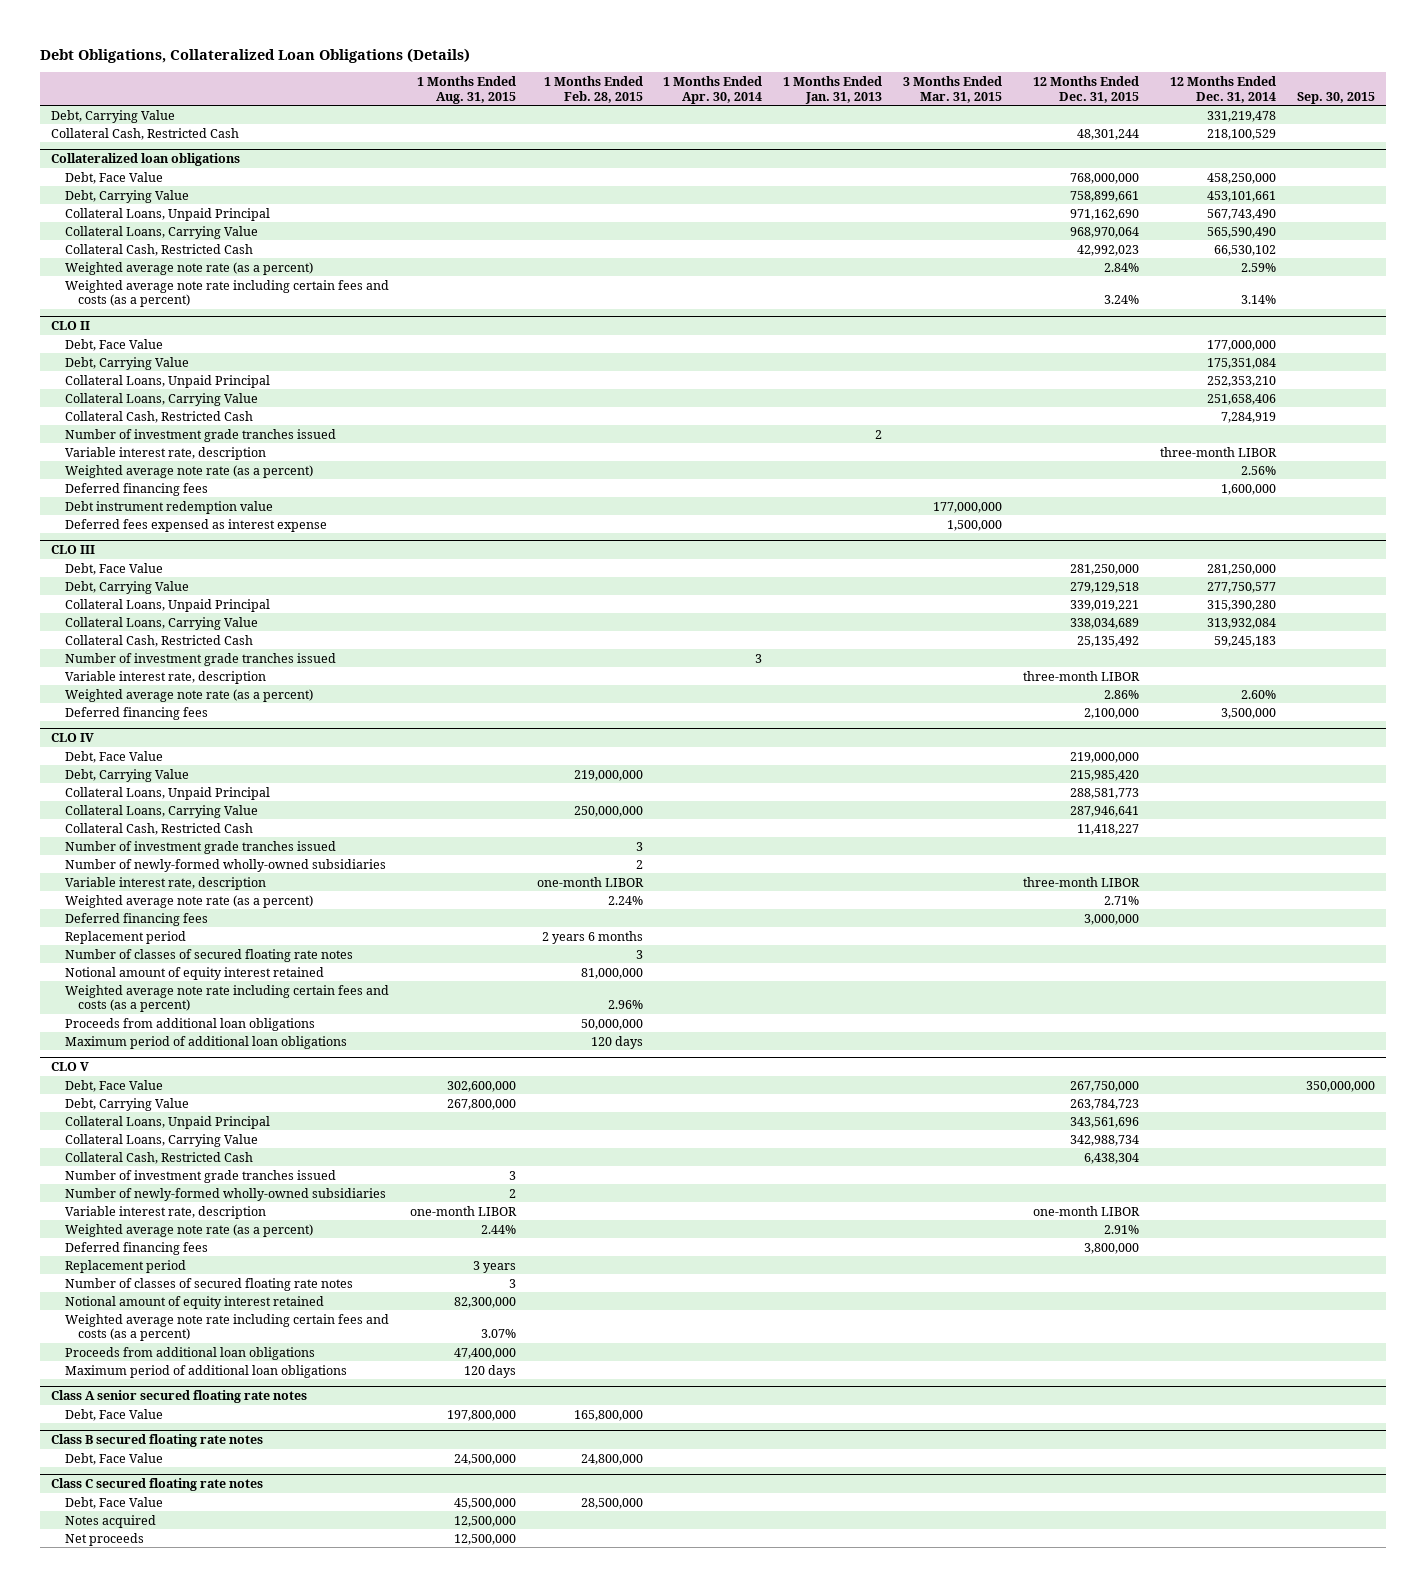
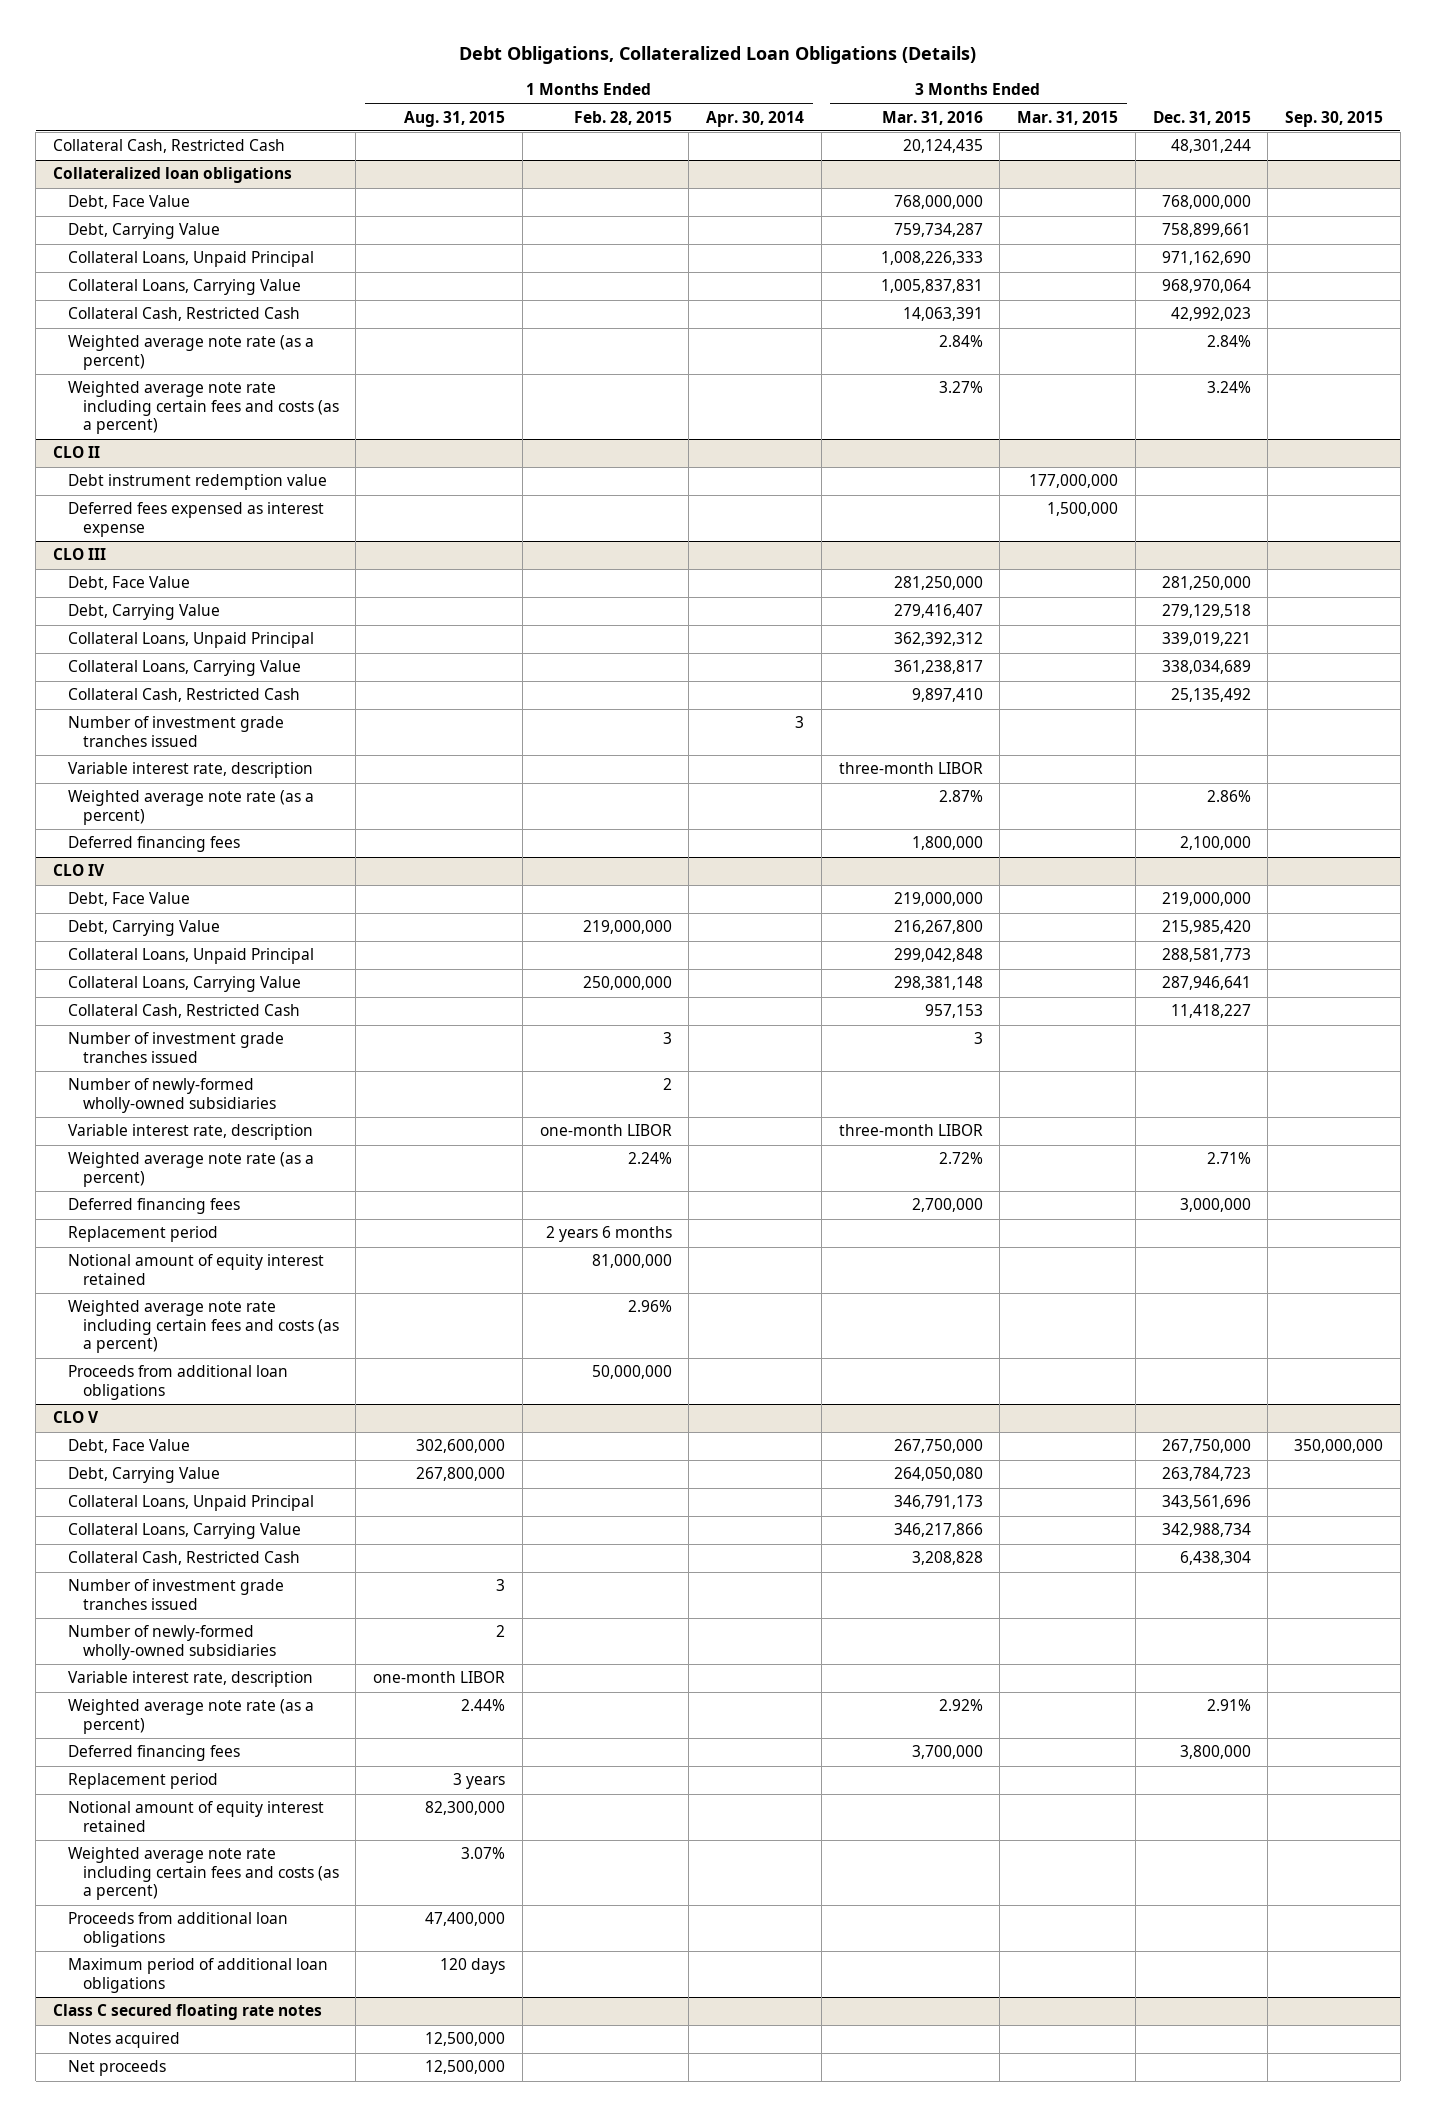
- | 1 Months Ended Aug. 31, 2015 | 1 Months Ended Feb. 28, 2015 | 1 Months Ended Apr. 30, 2014 | 1 Months Ended Jan. 31, 2013 | 3 Months Ended Mar. 31, 2015 | 12 Months Ended Dec. 31, 2015 | 12 Months Ended Dec. 31, 2014 | Sep. 30, 2015
+ | 1 Months Ended Aug. 31, 2015 | 1 Months Ended Feb. 28, 2015 | 1 Months Ended Apr. 30, 2014 | 3 Months Ended Mar. 31, 2016 | 3 Months Ended Mar. 31, 2015 | Dec. 31, 2015 | Sep. 30, 2015
- Debt, Carrying Value | | | | | | | 331,219,478 |
@ CLO II
- Debt, Face Value | | | | | | | 177,000,000 |
- Debt, Carrying Value | | | | | | | 175,351,084 |
- Collateral Loans, Unpaid Principal | | | | | | | 252,353,210 |
- Collateral Loans, Carrying Value | | | | | | | 251,658,406 |
- Collateral Cash, Restricted Cash | | | | | | | 7,284,919 |
- Number of investment grade tranches issued | | | | 2 | | | |
- Variable interest rate, description | | | | | | | three-month LIBOR |
- Weighted average note rate (as a percent) | | | | | | | 2.56% |
- Deferred financing fees | | | | | | | 1,600,000 |
@ CLO IV
- Number of classes of secured floating rate notes | | 3 | | | | | |
- Maximum period of additional loan obligations | | 120 days | | | | | |
@ CLO V
- Number of classes of secured floating rate notes | 3 | | | | | | |
- Class A senior secured floating rate notes
- Debt, Face Value | 197,800,000 | 165,800,000 | | | | | |
- Class B secured floating rate notes
- Debt, Face Value | 24,500,000 | 24,800,000 | | | | | |
@ Class C secured floating rate notes
- Debt, Face Value | 45,500,000 | 28,500,000 | | | | | |

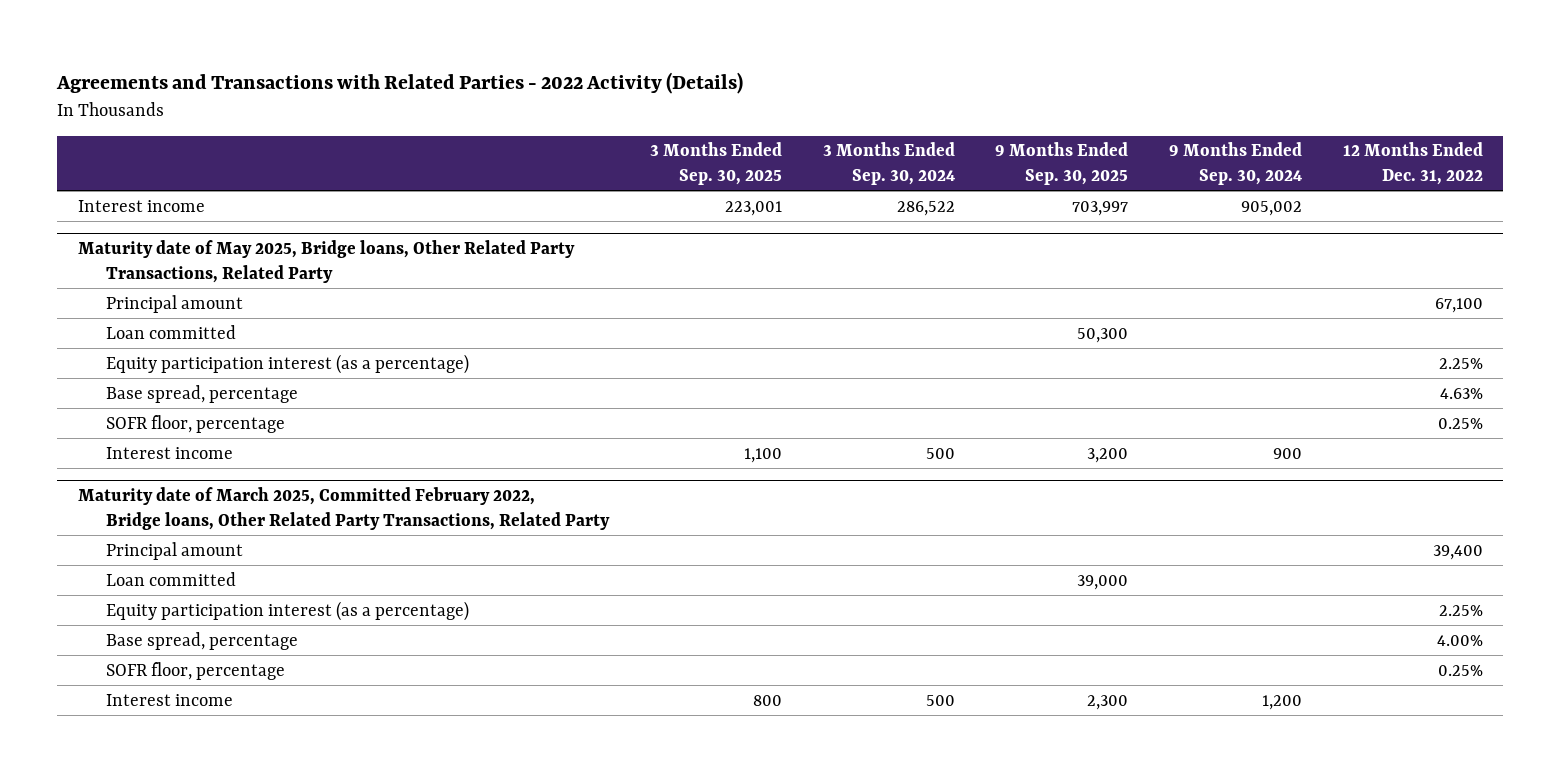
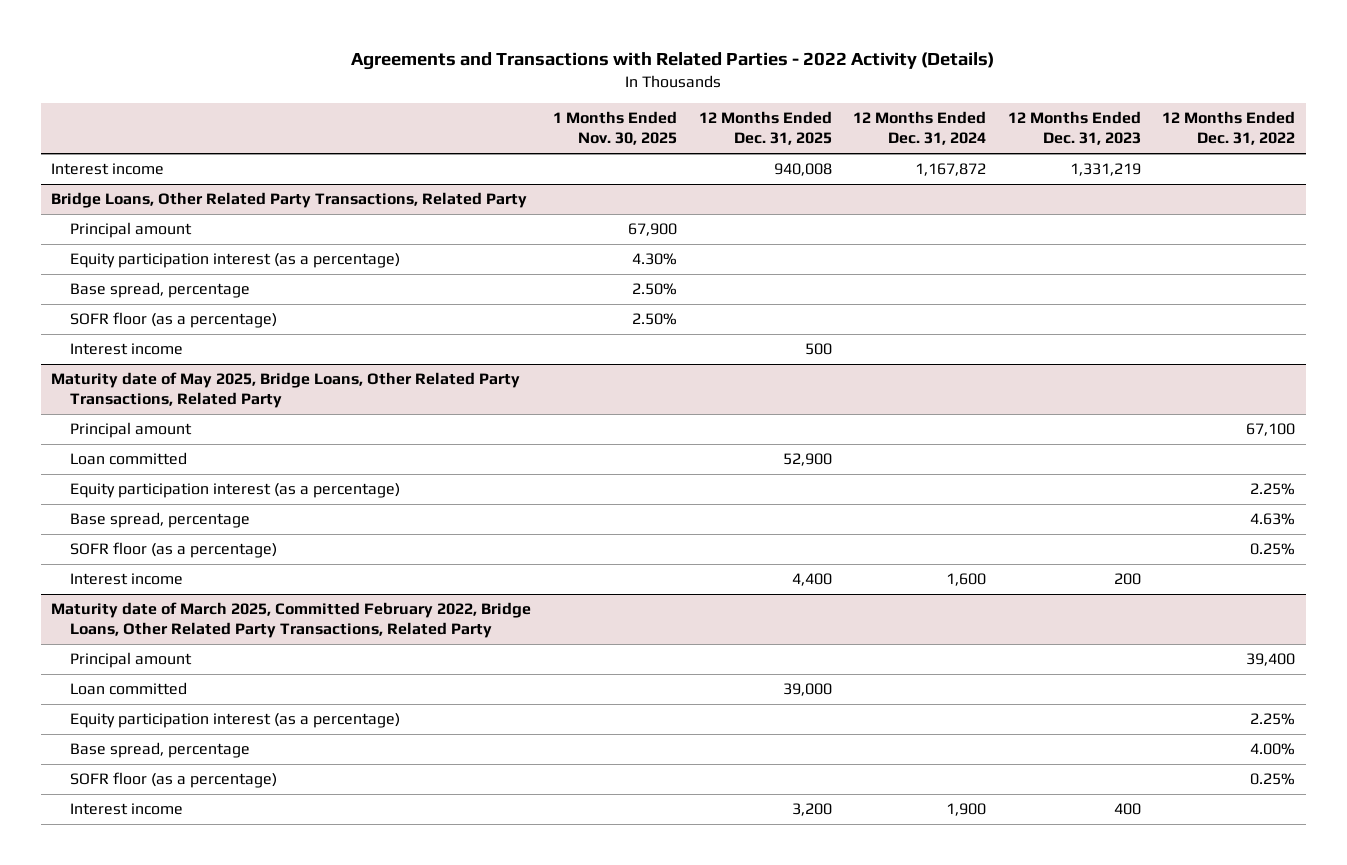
- | 3 Months Ended Sep. 30, 2025 | 3 Months Ended Sep. 30, 2024 | 9 Months Ended Sep. 30, 2025 | 9 Months Ended Sep. 30, 2024 | 12 Months Ended Dec. 31, 2022
+ | 1 Months Ended Nov. 30, 2025 | 12 Months Ended Dec. 31, 2025 | 12 Months Ended Dec. 31, 2024 | 12 Months Ended Dec. 31, 2023 | 12 Months Ended Dec. 31, 2022
- Maturity date of May 2025, Bridge loans, Other Related Party Transactions, Related Party
+ Bridge Loans, Other Related Party Transactions, Related Party
+ Principal amount | 67,900 | | | |
+ Equity participation interest (as a percentage) | 4.30% | | | |
+ Base spread, percentage | 2.50% | | | |
+ SOFR floor (as a percentage) | 2.50% | | | |
+ Interest income | | 500 | | |
+ Maturity date of May 2025, Bridge Loans, Other Related Party Transactions, Related Party
- SOFR floor, percentage | | | | | 0.25%
+ SOFR floor (as a percentage) | | | | | 0.25%
- Maturity date of March 2025, Committed February 2022, Bridge loans, Other Related Party Transactions, Related Party
+ Maturity date of March 2025, Committed February 2022, Bridge Loans, Other Related Party Transactions, Related Party
- SOFR floor, percentage | | | | | 0.25%
+ SOFR floor (as a percentage) | | | | | 0.25%

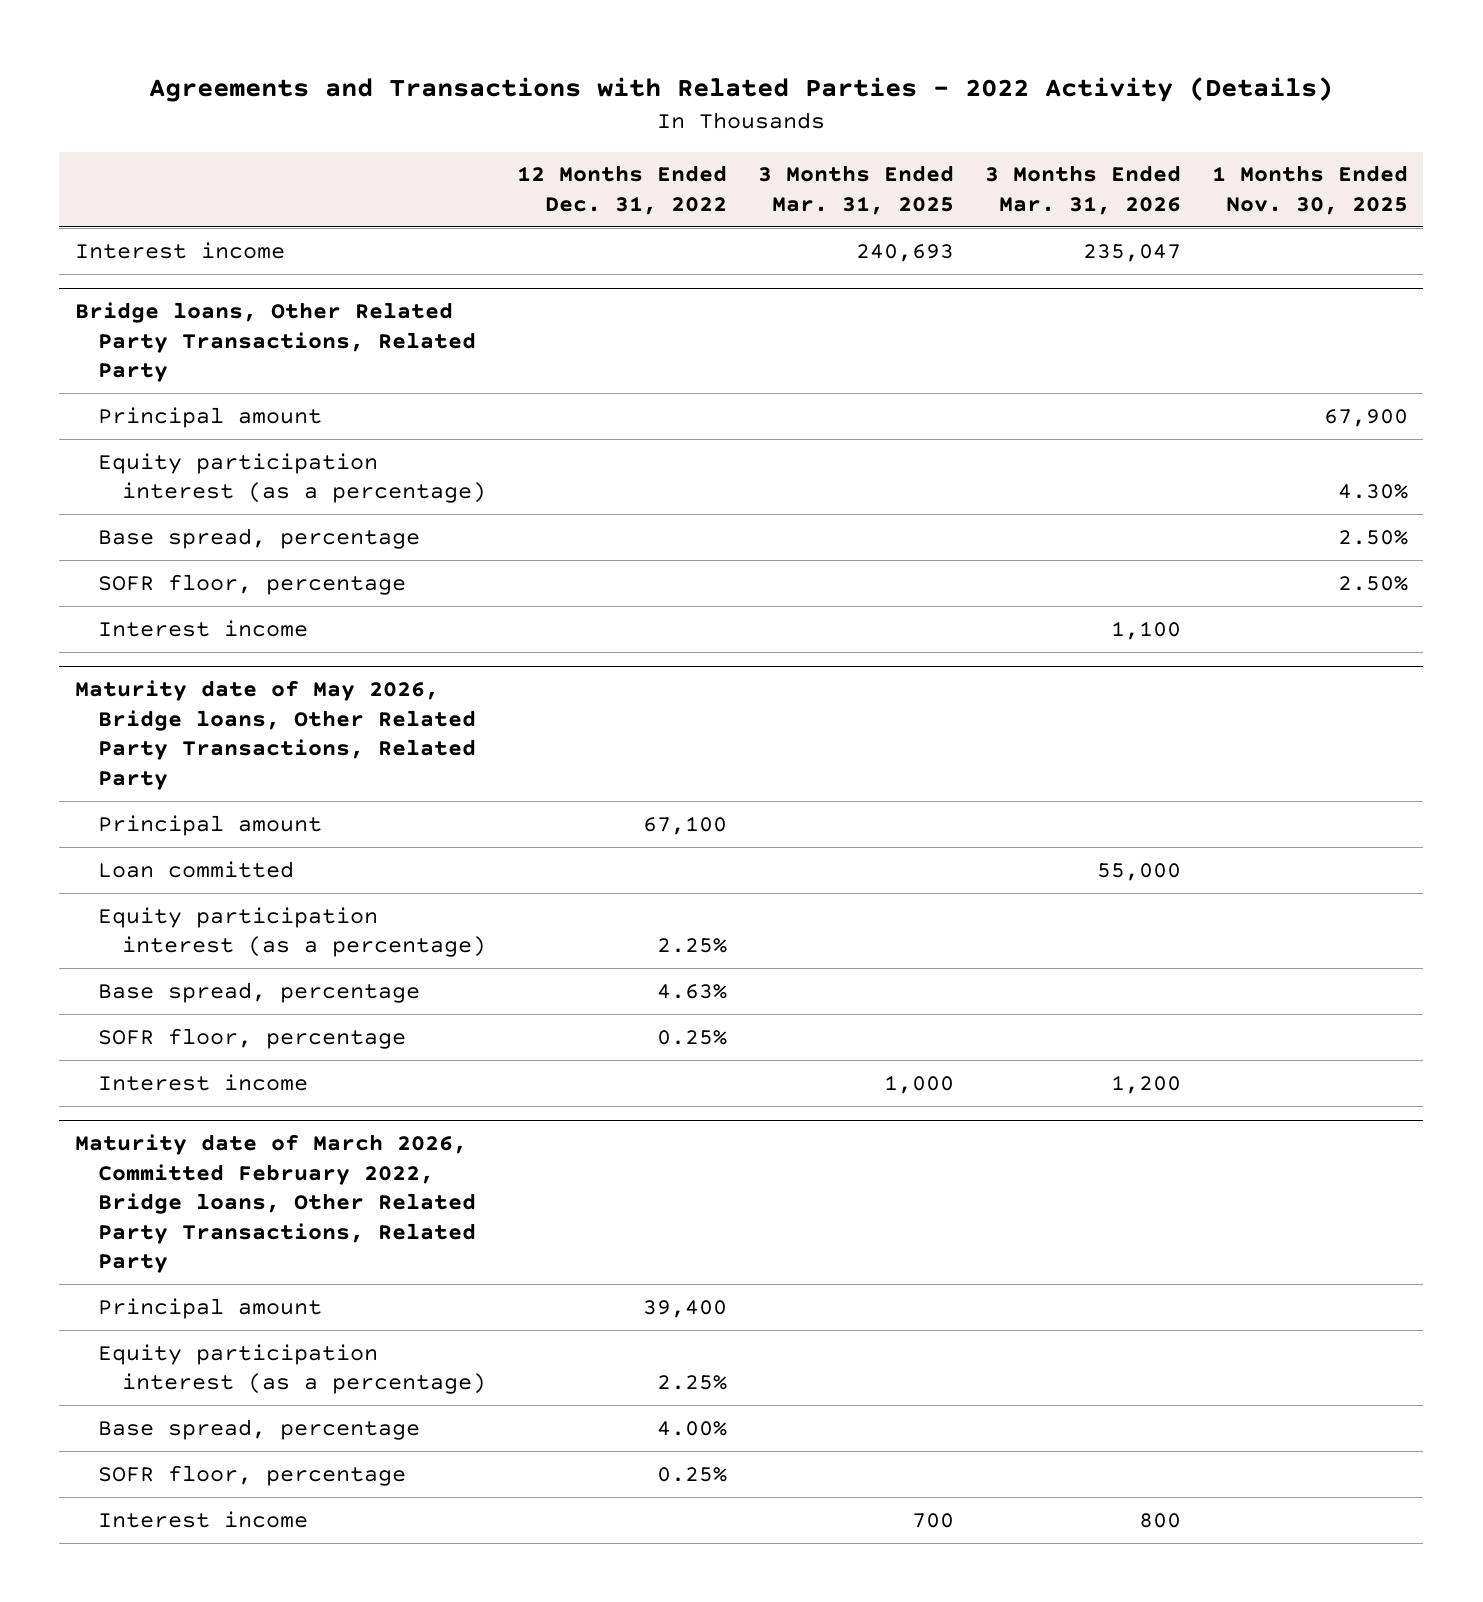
- | 1 Months Ended Nov. 30, 2025 | 12 Months Ended Dec. 31, 2025 | 12 Months Ended Dec. 31, 2024 | 12 Months Ended Dec. 31, 2023 | 12 Months Ended Dec. 31, 2022
+ | 12 Months Ended Dec. 31, 2022 | 3 Months Ended Mar. 31, 2025 | 3 Months Ended Mar. 31, 2026 | 1 Months Ended Nov. 30, 2025
- Bridge Loans, Other Related Party Transactions, Related Party
+ Bridge loans, Other Related Party Transactions, Related Party
- SOFR floor (as a percentage) | 2.50% | | | |
+ SOFR floor, percentage | | | | 2.50%
- Maturity date of May 2025, Bridge Loans, Other Related Party Transactions, Related Party
+ Maturity date of May 2026, Bridge loans, Other Related Party Transactions, Related Party
- SOFR floor (as a percentage) | | | | | 0.25%
+ SOFR floor, percentage | 0.25% | | |
- Maturity date of March 2025, Committed February 2022, Bridge Loans, Other Related Party Transactions, Related Party
+ Maturity date of March 2026, Committed February 2022, Bridge loans, Other Related Party Transactions, Related Party
- Loan committed | | 39,000 | | |
- SOFR floor (as a percentage) | | | | | 0.25%
+ SOFR floor, percentage | 0.25% | | |

